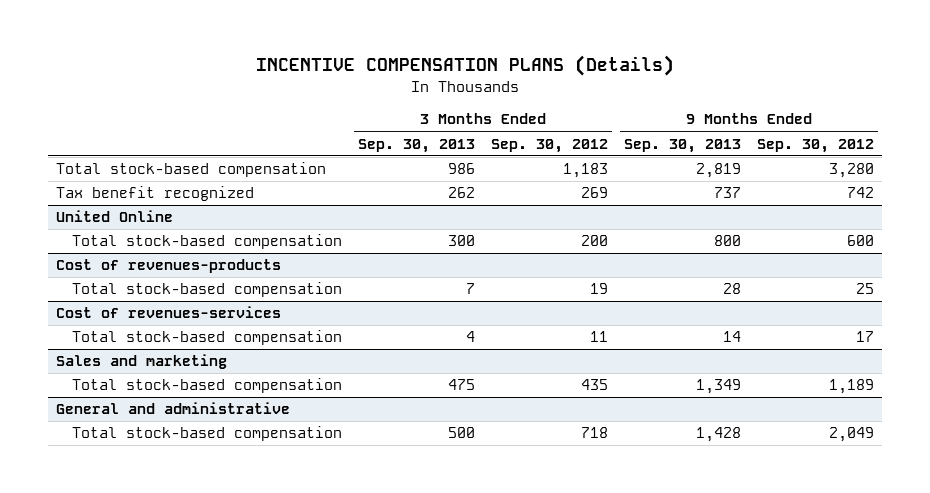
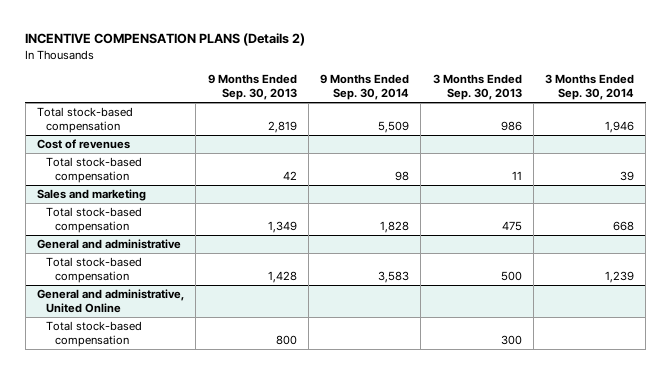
- INCENTIVE COMPENSATION PLANS (Details)
+ INCENTIVE COMPENSATION PLANS (Details 2)
- | 3 Months Ended Sep. 30, 2013 | 3 Months Ended Sep. 30, 2012 | 9 Months Ended Sep. 30, 2013 | 9 Months Ended Sep. 30, 2012
+ | 9 Months Ended Sep. 30, 2013 | 9 Months Ended Sep. 30, 2014 | 3 Months Ended Sep. 30, 2013 | 3 Months Ended Sep. 30, 2014
- Tax benefit recognized | 262 | 269 | 737 | 742
- United Online
- Total stock-based compensation | 300 | 200 | 800 | 600
- Cost of revenues-products
- Total stock-based compensation | 7 | 19 | 28 | 25
- Cost of revenues-services
- Total stock-based compensation | 4 | 11 | 14 | 17
+ Cost of revenues
+ Total stock-based compensation | 42 | 98 | 11 | 39
+ General and administrative, United Online
+ Total stock-based compensation | 800 | | 300 |

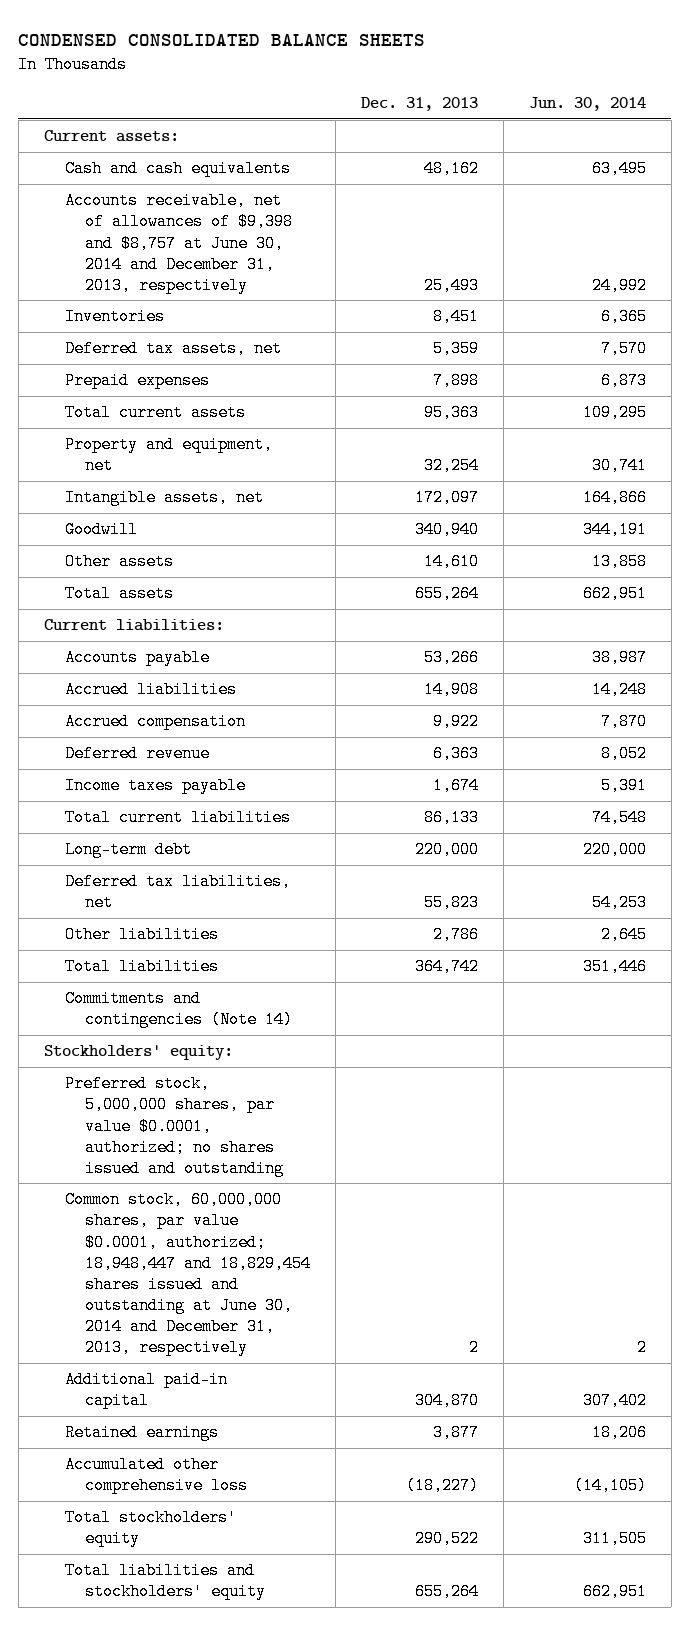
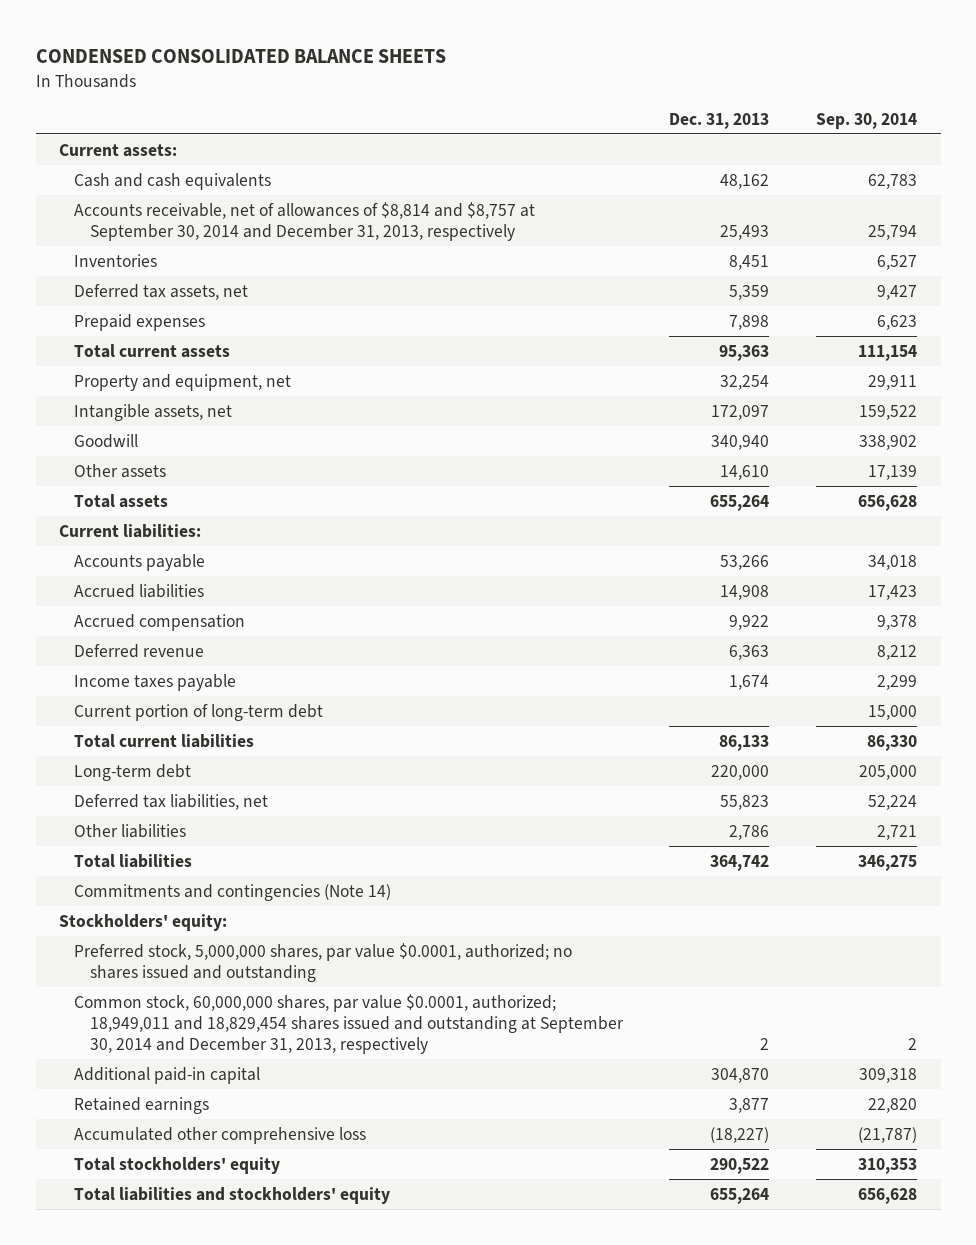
- | Dec. 31, 2013 | Jun. 30, 2014
+ | Dec. 31, 2013 | Sep. 30, 2014
- Accounts receivable, net of allowances of $9,398 and $8,757 at June 30, 2014 and December 31, 2013, respectively | 25,493 | 24,992
+ Accounts receivable, net of allowances of $8,814 and $8,757 at September 30, 2014 and December 31, 2013, respectively | 25,493 | 25,794
+ Current portion of long-term debt | | 15,000
- Common stock, 60,000,000 shares, par value $0.0001, authorized; 18,948,447 and 18,829,454 shares issued and outstanding at June 30, 2014 and December 31, 2013, respectively | 2 | 2
+ Common stock, 60,000,000 shares, par value $0.0001, authorized; 18,949,011 and 18,829,454 shares issued and outstanding at September 30, 2014 and December 31, 2013, respectively | 2 | 2

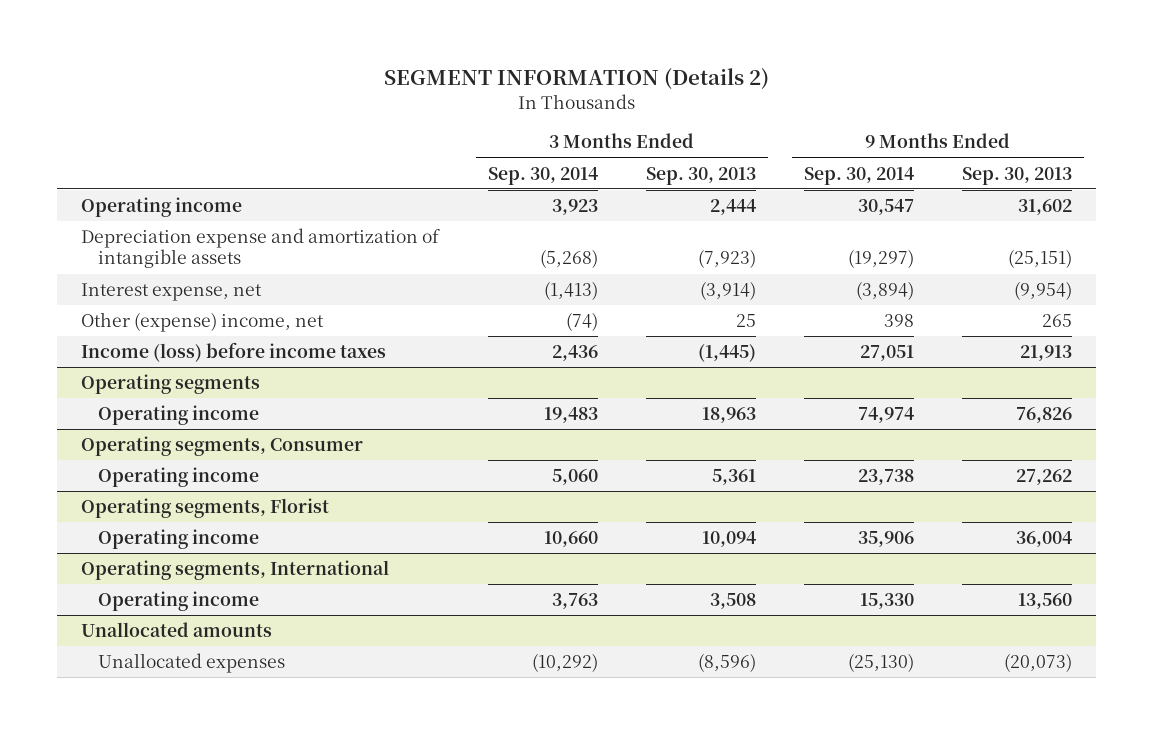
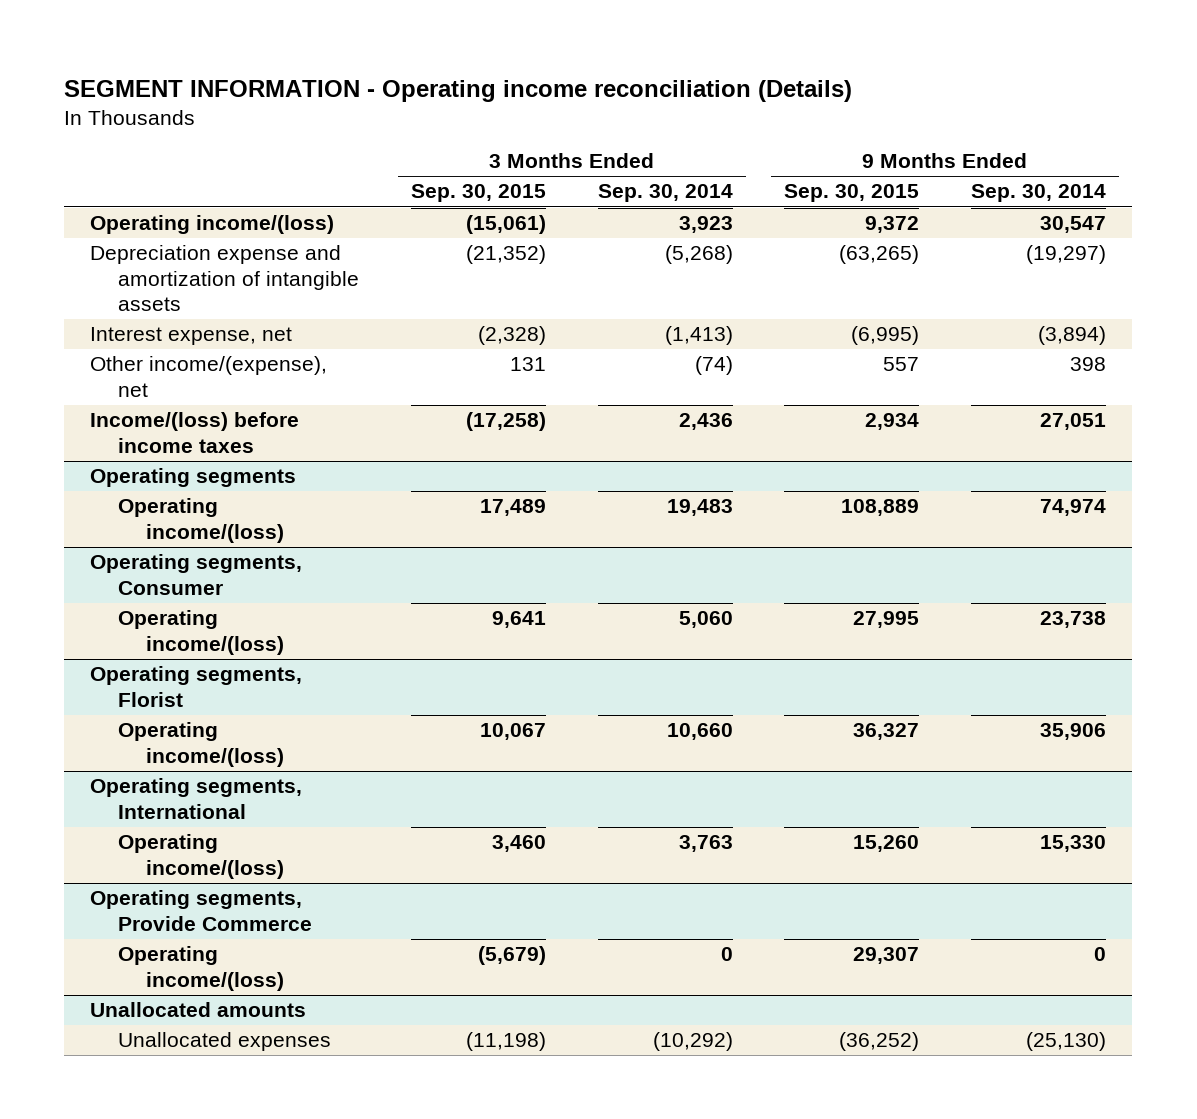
- SEGMENT INFORMATION (Details 2)
+ SEGMENT INFORMATION - Operating income reconciliation (Details)
- | 3 Months Ended Sep. 30, 2014 | 3 Months Ended Sep. 30, 2013 | 9 Months Ended Sep. 30, 2014 | 9 Months Ended Sep. 30, 2013
+ | 3 Months Ended Sep. 30, 2015 | 3 Months Ended Sep. 30, 2014 | 9 Months Ended Sep. 30, 2015 | 9 Months Ended Sep. 30, 2014
- Operating income | 3,923 | 2,444 | 30,547 | 31,602
+ Operating income/(loss) | (15,061) | 3,923 | 9,372 | 30,547
- Other (expense) income, net | (74) | 25 | 398 | 265
- Income (loss) before income taxes | 2,436 | (1,445) | 27,051 | 21,913
+ Other income/(expense), net | 131 | (74) | 557 | 398
+ Income/(loss) before income taxes | (17,258) | 2,436 | 2,934 | 27,051
@ Operating segments
- Operating income | 19,483 | 18,963 | 74,974 | 76,826
+ Operating income/(loss) | 17,489 | 19,483 | 108,889 | 74,974
@ Operating segments, Consumer
- Operating income | 5,060 | 5,361 | 23,738 | 27,262
+ Operating income/(loss) | 9,641 | 5,060 | 27,995 | 23,738
@ Operating segments, Florist
- Operating income | 10,660 | 10,094 | 35,906 | 36,004
+ Operating income/(loss) | 10,067 | 10,660 | 36,327 | 35,906
@ Operating segments, International
- Operating income | 3,763 | 3,508 | 15,330 | 13,560
+ Operating income/(loss) | 3,460 | 3,763 | 15,260 | 15,330
+ Operating segments, Provide Commerce
+ Operating income/(loss) | (5,679) | 0 | 29,307 | 0

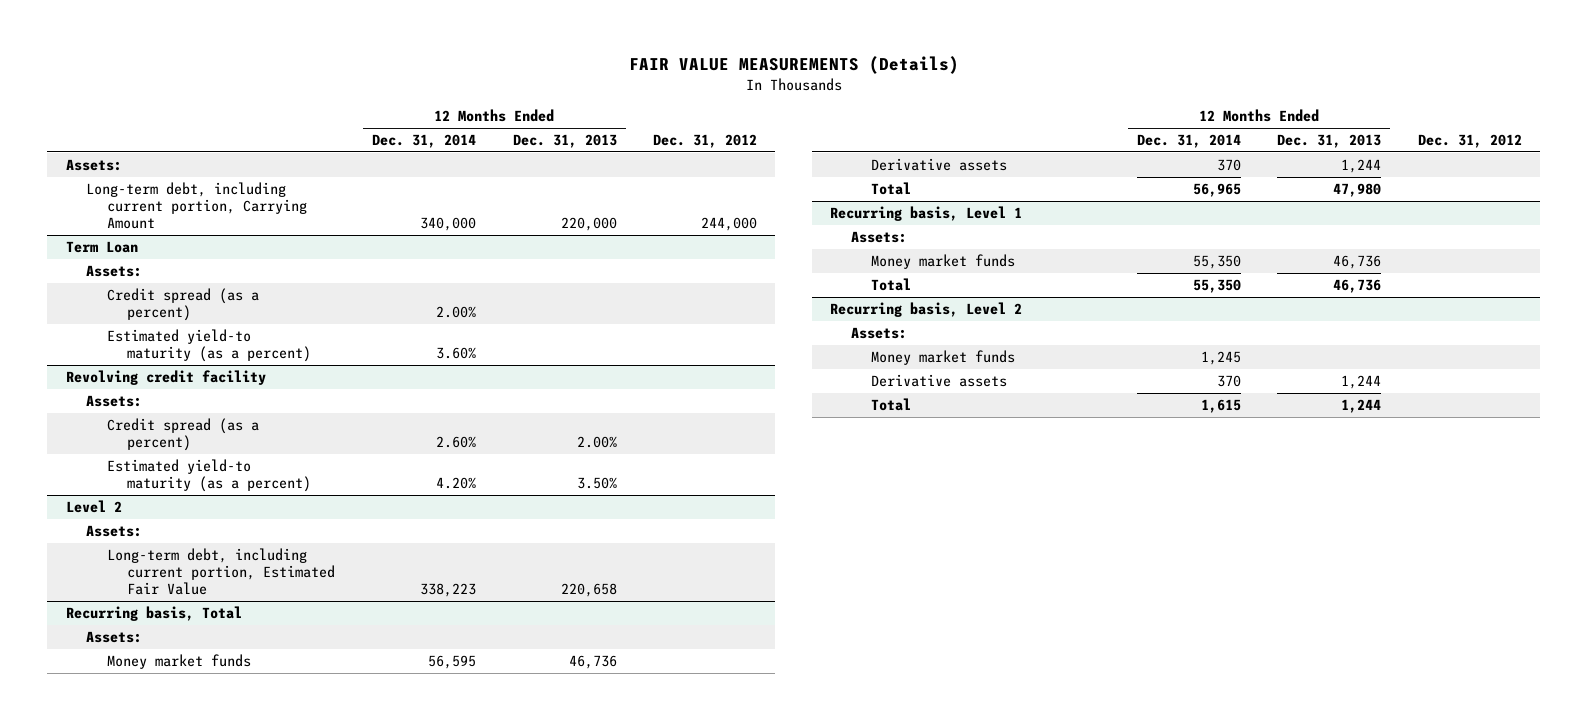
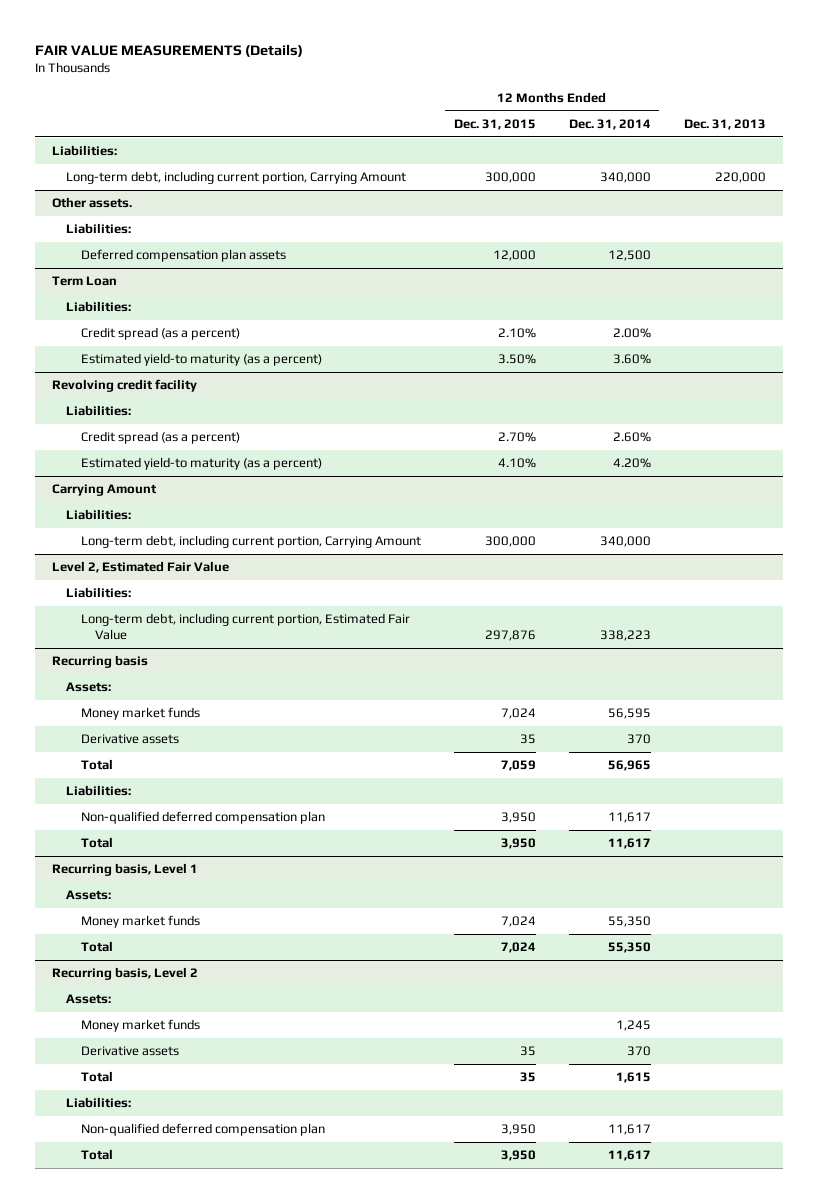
- | 12 Months Ended Dec. 31, 2014 | 12 Months Ended Dec. 31, 2013 | Dec. 31, 2012
+ | 12 Months Ended Dec. 31, 2015 | 12 Months Ended Dec. 31, 2014 | Dec. 31, 2013
- Assets:
+ Liabilities:
+ Other assets.
+ Liabilities:
+ Deferred compensation plan assets | 12,000 | 12,500 |
@ Term Loan
- Assets:
+ Liabilities:
@ Revolving credit facility
- Assets:
+ Liabilities:
- Level 2
- Assets:
+ Carrying Amount
+ Liabilities:
+ Long-term debt, including current portion, Carrying Amount | 300,000 | 340,000 |
+ Level 2, Estimated Fair Value
+ Liabilities:
- Recurring basis, Total
+ Recurring basis
+ Liabilities:
+ Non-qualified deferred compensation plan | 3,950 | 11,617 |
+ Total | 3,950 | 11,617 |
@ Recurring basis, Level 2
+ Liabilities:
+ Non-qualified deferred compensation plan | 3,950 | 11,617 |
+ Total | 3,950 | 11,617 |

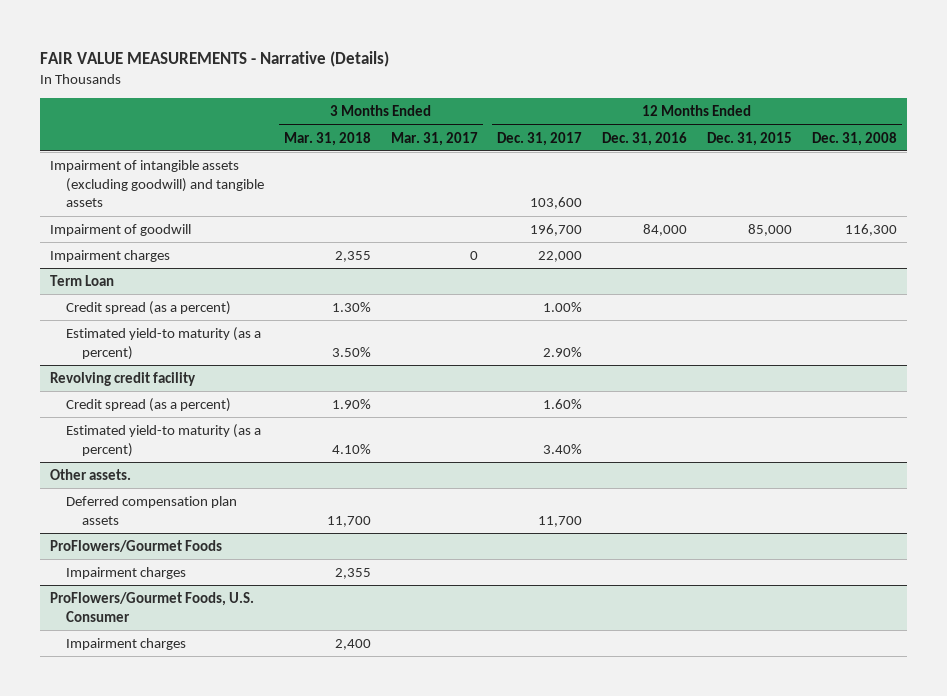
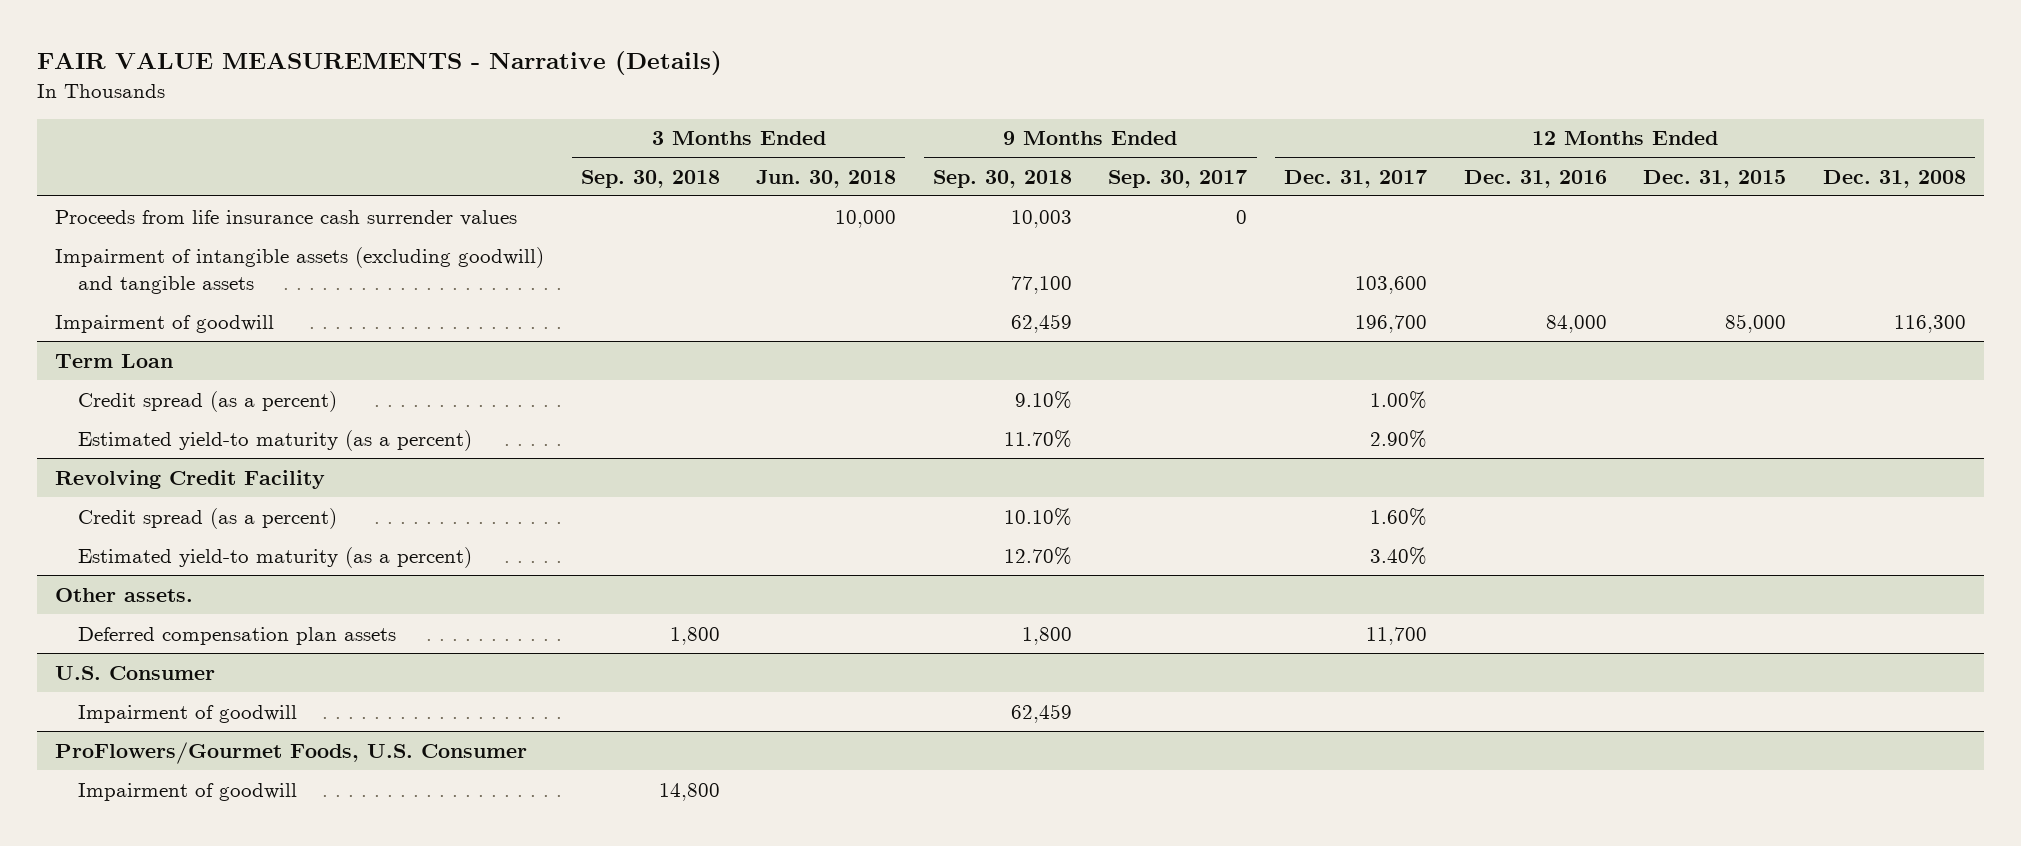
- | 3 Months Ended Mar. 31, 2018 | 3 Months Ended Mar. 31, 2017 | 12 Months Ended Dec. 31, 2017 | 12 Months Ended Dec. 31, 2016 | 12 Months Ended Dec. 31, 2015 | 12 Months Ended Dec. 31, 2008
+ | 3 Months Ended Sep. 30, 2018 | 3 Months Ended Jun. 30, 2018 | 9 Months Ended Sep. 30, 2018 | 9 Months Ended Sep. 30, 2017 | 12 Months Ended Dec. 31, 2017 | 12 Months Ended Dec. 31, 2016 | 12 Months Ended Dec. 31, 2015 | 12 Months Ended Dec. 31, 2008
+ Proceeds from life insurance cash surrender values | | 10,000 | 10,003 | 0 | | | |
- Impairment charges | 2,355 | 0 | 22,000 | | |
- Revolving credit facility
+ Revolving Credit Facility
- ProFlowers/Gourmet Foods
- Impairment charges | 2,355 | | | | |
+ U.S. Consumer
+ Impairment of goodwill | | | 62,459 | | | | |
@ ProFlowers/Gourmet Foods, U.S. Consumer
- Impairment charges | 2,400 | | | | |
+ Impairment of goodwill | 14,800 | | | | | | |

